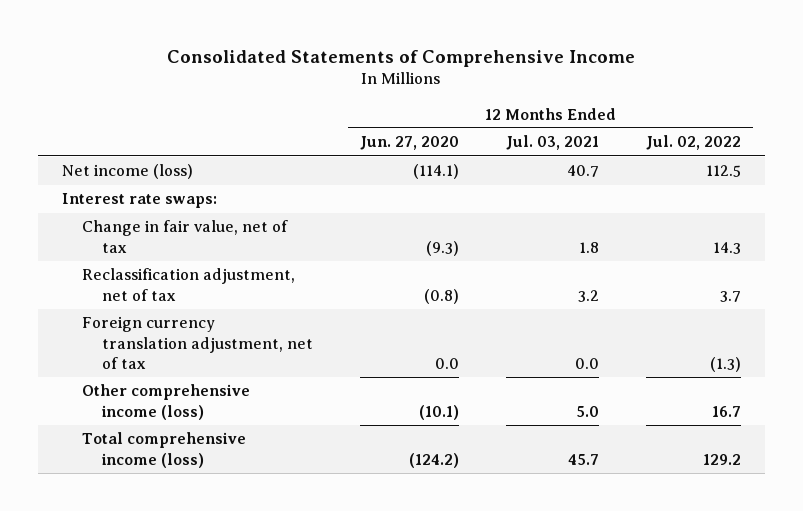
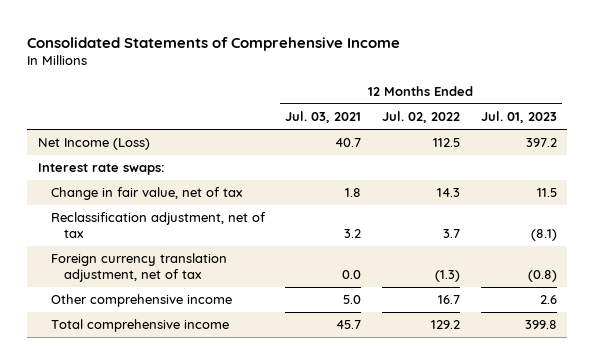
- | 12 Months Ended Jun. 27, 2020 | 12 Months Ended Jul. 03, 2021 | 12 Months Ended Jul. 02, 2022
+ | 12 Months Ended Jul. 03, 2021 | 12 Months Ended Jul. 02, 2022 | 12 Months Ended Jul. 01, 2023
- Net income (loss) | (114.1) | 40.7 | 112.5
+ Net Income (Loss) | 40.7 | 112.5 | 397.2
- Other comprehensive income (loss) | (10.1) | 5.0 | 16.7
- Total comprehensive income (loss) | (124.2) | 45.7 | 129.2
+ Other comprehensive income | 5.0 | 16.7 | 2.6
+ Total comprehensive income | 45.7 | 129.2 | 399.8

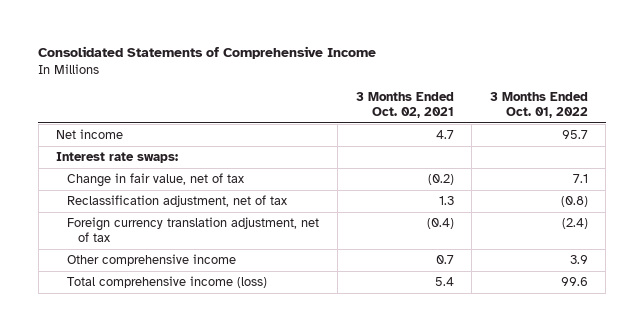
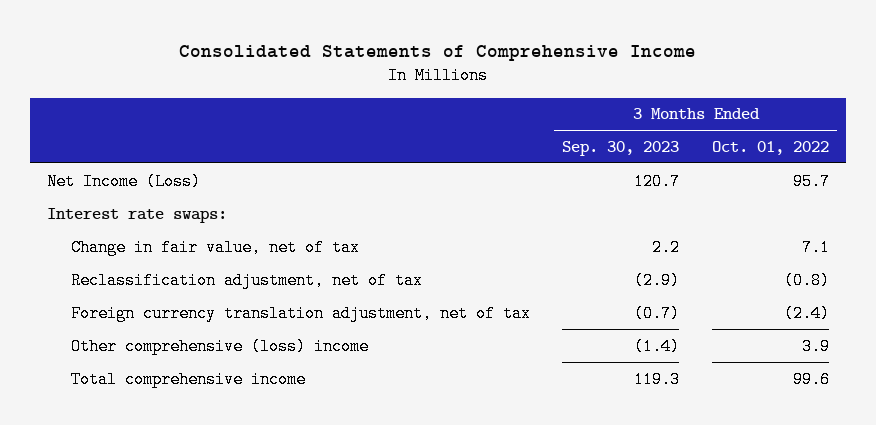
- | 3 Months Ended Oct. 02, 2021 | 3 Months Ended Oct. 01, 2022
+ | 3 Months Ended Sep. 30, 2023 | 3 Months Ended Oct. 01, 2022
- Net income | 4.7 | 95.7
+ Net Income (Loss) | 120.7 | 95.7
- Other comprehensive income | 0.7 | 3.9
- Total comprehensive income (loss) | 5.4 | 99.6
+ Other comprehensive (loss) income | (1.4) | 3.9
+ Total comprehensive income | 119.3 | 99.6

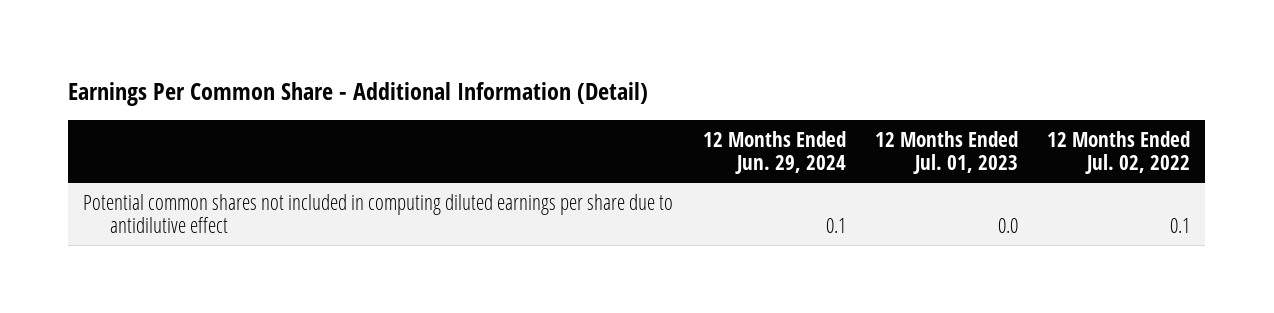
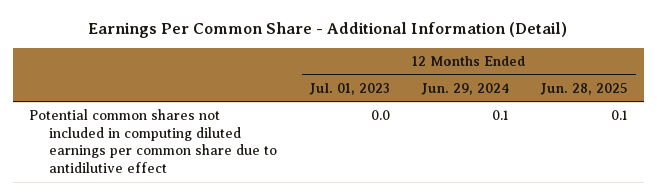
- | 12 Months Ended Jun. 29, 2024 | 12 Months Ended Jul. 01, 2023 | 12 Months Ended Jul. 02, 2022
+ | 12 Months Ended Jul. 01, 2023 | 12 Months Ended Jun. 29, 2024 | 12 Months Ended Jun. 28, 2025
- Potential common shares not included in computing diluted earnings per share due to antidilutive effect | 0.1 | 0.0 | 0.1
+ Potential common shares not included in computing diluted earnings per common share due to antidilutive effect | 0.0 | 0.1 | 0.1

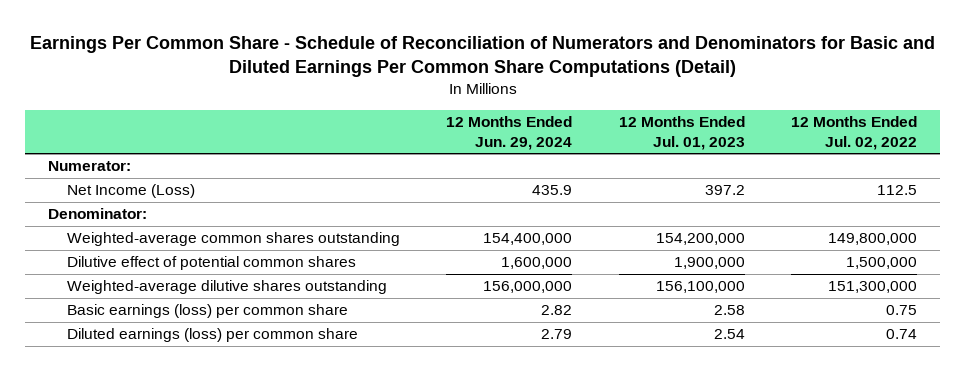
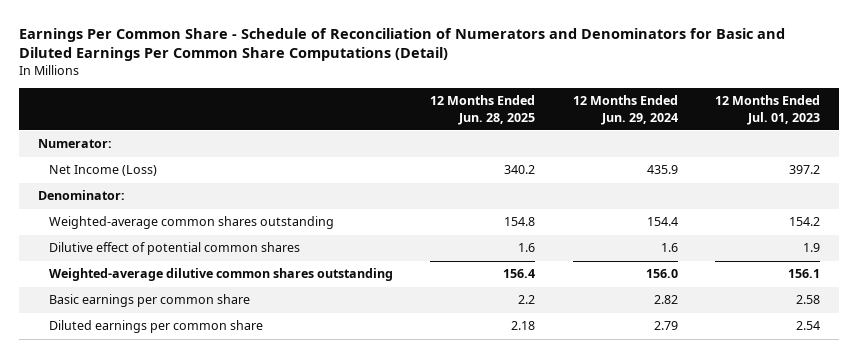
- | 12 Months Ended Jun. 29, 2024 | 12 Months Ended Jul. 01, 2023 | 12 Months Ended Jul. 02, 2022
+ | 12 Months Ended Jun. 28, 2025 | 12 Months Ended Jun. 29, 2024 | 12 Months Ended Jul. 01, 2023
- Weighted-average common shares outstanding | 154,400,000 | 154,200,000 | 149,800,000
- Dilutive effect of potential common shares | 1,600,000 | 1,900,000 | 1,500,000
- Weighted-average dilutive shares outstanding | 156,000,000 | 156,100,000 | 151,300,000
- Basic earnings (loss) per common share | 2.82 | 2.58 | 0.75
- Diluted earnings (loss) per common share | 2.79 | 2.54 | 0.74
+ Weighted-average common shares outstanding | 154.8 | 154.4 | 154.2
+ Dilutive effect of potential common shares | 1.6 | 1.6 | 1.9
+ Weighted-average dilutive common shares outstanding | 156.4 | 156.0 | 156.1
+ Basic earnings per common share | 2.2 | 2.82 | 2.58
+ Diluted earnings per common share | 2.18 | 2.79 | 2.54

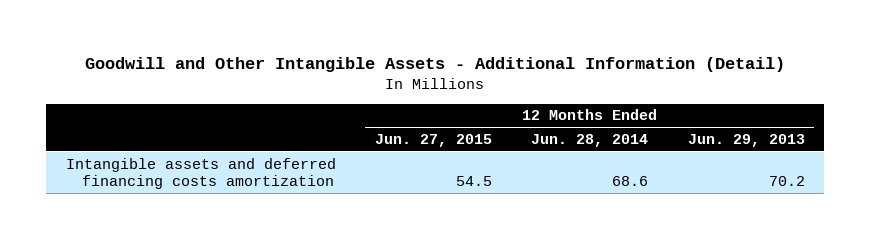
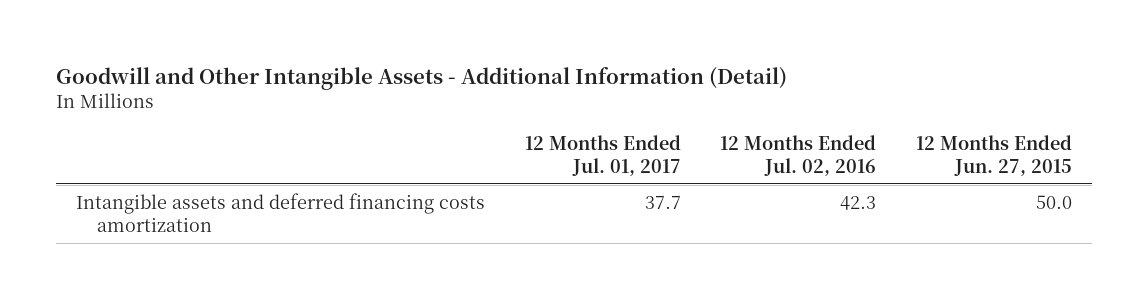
- | 12 Months Ended Jun. 27, 2015 | 12 Months Ended Jun. 28, 2014 | 12 Months Ended Jun. 29, 2013
+ | 12 Months Ended Jul. 01, 2017 | 12 Months Ended Jul. 02, 2016 | 12 Months Ended Jun. 27, 2015
- Intangible assets and deferred financing costs amortization | 54.5 | 68.6 | 70.2
+ Intangible assets and deferred financing costs amortization | 37.7 | 42.3 | 50.0

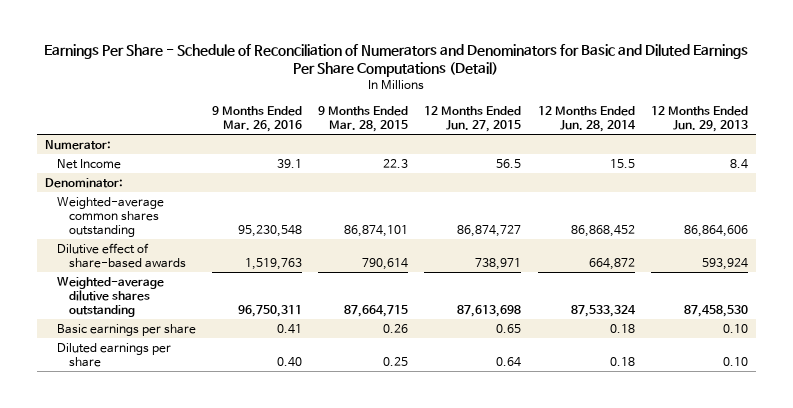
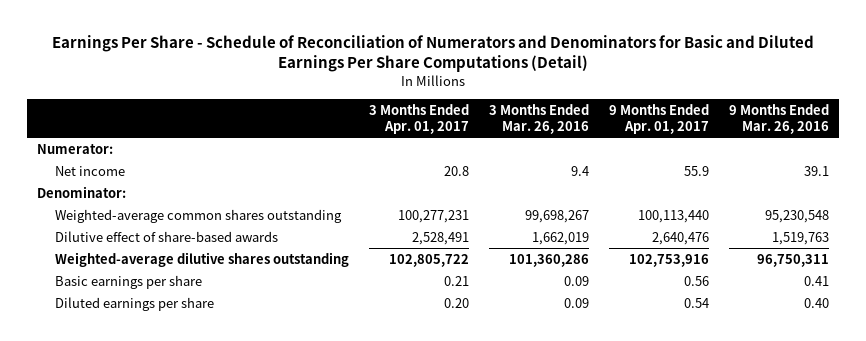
- | 9 Months Ended Mar. 26, 2016 | 9 Months Ended Mar. 28, 2015 | 12 Months Ended Jun. 27, 2015 | 12 Months Ended Jun. 28, 2014 | 12 Months Ended Jun. 29, 2013
+ | 3 Months Ended Apr. 01, 2017 | 3 Months Ended Mar. 26, 2016 | 9 Months Ended Apr. 01, 2017 | 9 Months Ended Mar. 26, 2016
- Net Income | 39.1 | 22.3 | 56.5 | 15.5 | 8.4
+ Net income | 20.8 | 9.4 | 55.9 | 39.1

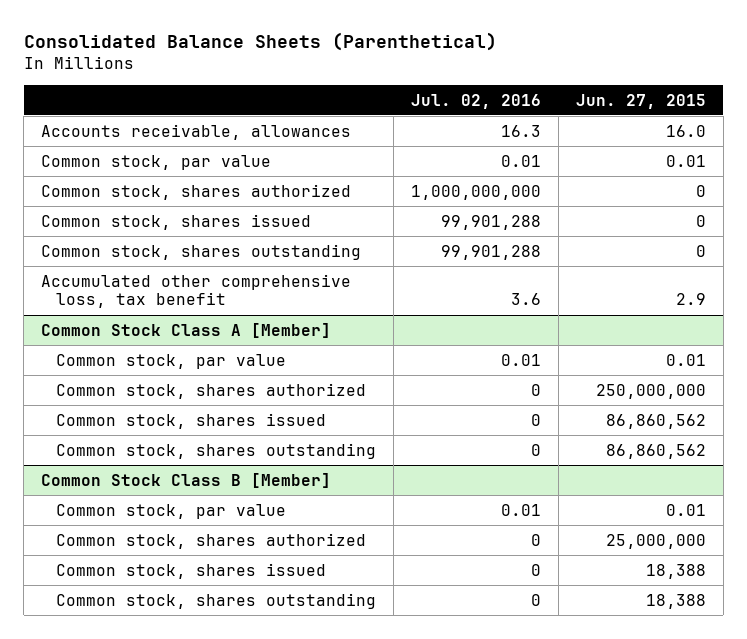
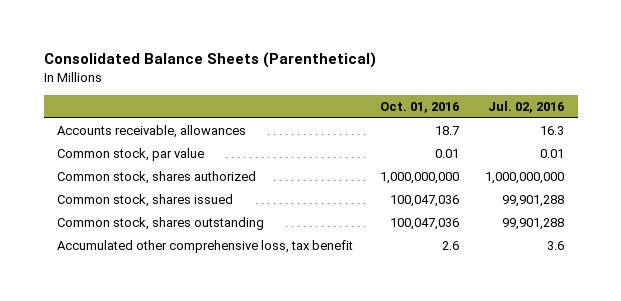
- | Jul. 02, 2016 | Jun. 27, 2015
+ | Oct. 01, 2016 | Jul. 02, 2016
- Common Stock Class A [Member]
- Common stock, par value | 0.01 | 0.01
- Common stock, shares authorized | 0 | 250,000,000
- Common stock, shares issued | 0 | 86,860,562
- Common stock, shares outstanding | 0 | 86,860,562
- Common Stock Class B [Member]
- Common stock, par value | 0.01 | 0.01
- Common stock, shares authorized | 0 | 25,000,000
- Common stock, shares issued | 0 | 18,388
- Common stock, shares outstanding | 0 | 18,388

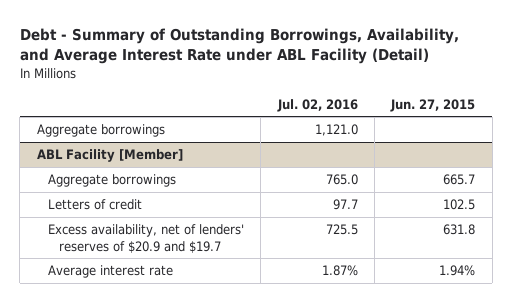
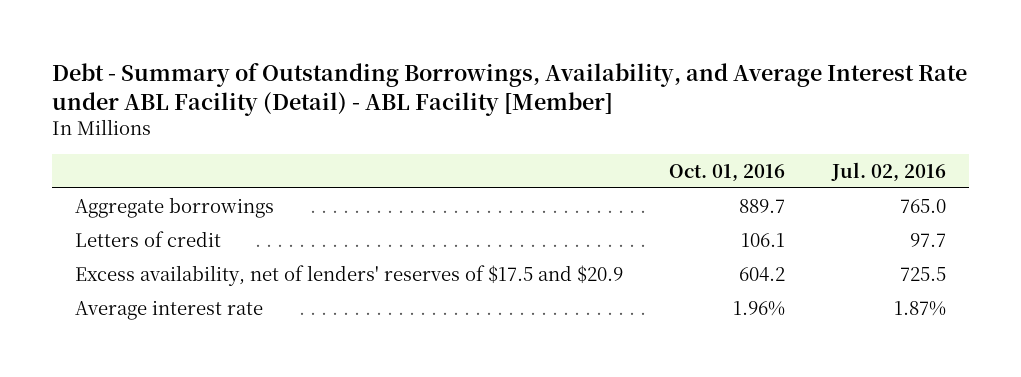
- Debt - Summary of Outstanding Borrowings, Availability, and Average Interest Rate under ABL Facility (Detail)
+ Debt - Summary of Outstanding Borrowings, Availability, and Average Interest Rate under ABL Facility (Detail) - ABL Facility [Member]
- | Jul. 02, 2016 | Jun. 27, 2015
+ | Oct. 01, 2016 | Jul. 02, 2016
- Aggregate borrowings | 1,121.0 |
- ABL Facility [Member]
- Excess availability, net of lenders' reserves of $20.9 and $19.7 | 725.5 | 631.8
+ Excess availability, net of lenders' reserves of $17.5 and $20.9 | 604.2 | 725.5

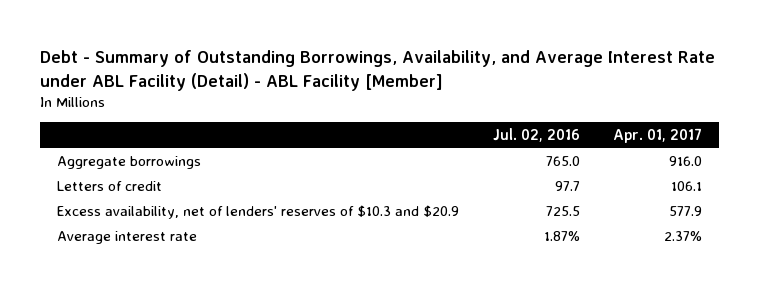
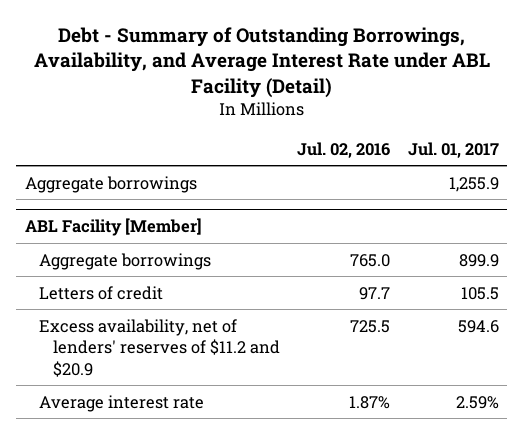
- Debt - Summary of Outstanding Borrowings, Availability, and Average Interest Rate under ABL Facility (Detail) - ABL Facility [Member]
+ Debt - Summary of Outstanding Borrowings, Availability, and Average Interest Rate under ABL Facility (Detail)
- | Jul. 02, 2016 | Apr. 01, 2017
+ | Jul. 02, 2016 | Jul. 01, 2017
+ Aggregate borrowings | | 1,255.9
+ ABL Facility [Member]
- Excess availability, net of lenders' reserves of $10.3 and $20.9 | 725.5 | 577.9
+ Excess availability, net of lenders' reserves of $11.2 and $20.9 | 725.5 | 594.6

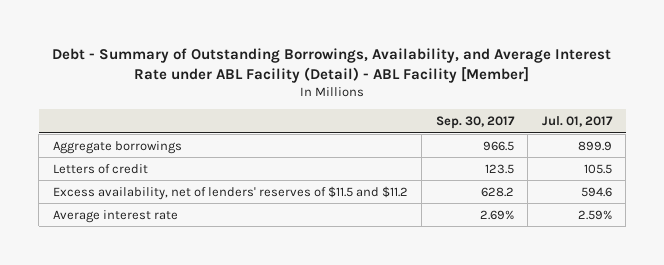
- Debt - Summary of Outstanding Borrowings, Availability, and Average Interest Rate under ABL Facility (Detail)
+ Debt - Summary of Outstanding Borrowings, Availability, and Average Interest Rate under ABL Facility (Detail) - ABL Facility [Member]
- | Jul. 02, 2016 | Jul. 01, 2017
+ | Sep. 30, 2017 | Jul. 01, 2017
- Aggregate borrowings | | 1,255.9
- ABL Facility [Member]
- Excess availability, net of lenders' reserves of $11.2 and $20.9 | 725.5 | 594.6
+ Excess availability, net of lenders' reserves of $11.5 and $11.2 | 628.2 | 594.6

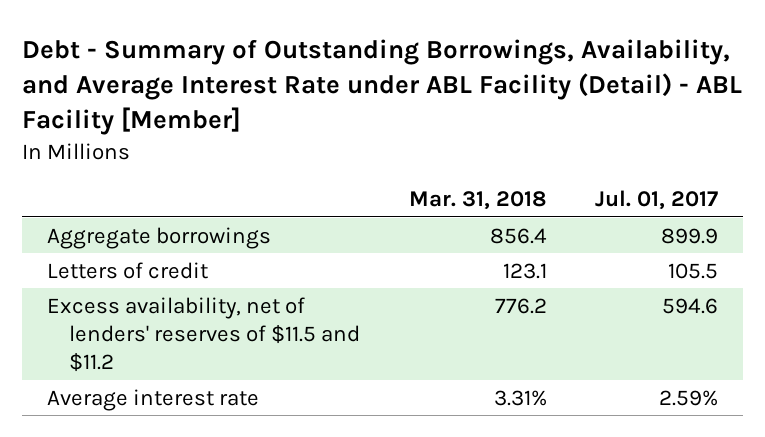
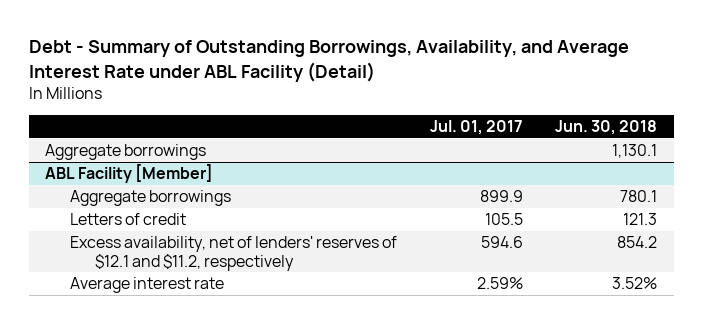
- Debt - Summary of Outstanding Borrowings, Availability, and Average Interest Rate under ABL Facility (Detail) - ABL Facility [Member]
+ Debt - Summary of Outstanding Borrowings, Availability, and Average Interest Rate under ABL Facility (Detail)
- | Mar. 31, 2018 | Jul. 01, 2017
+ | Jul. 01, 2017 | Jun. 30, 2018
+ Aggregate borrowings | | 1,130.1
+ ABL Facility [Member]
- Excess availability, net of lenders' reserves of $11.5 and $11.2 | 776.2 | 594.6
+ Excess availability, net of lenders' reserves of $12.1 and $11.2, respectively | 594.6 | 854.2

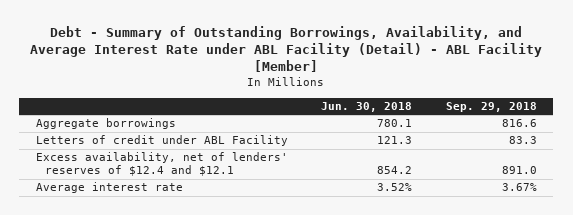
- Debt - Summary of Outstanding Borrowings, Availability, and Average Interest Rate under ABL Facility (Detail)
+ Debt - Summary of Outstanding Borrowings, Availability, and Average Interest Rate under ABL Facility (Detail) - ABL Facility [Member]
- | Jul. 01, 2017 | Jun. 30, 2018
+ | Jun. 30, 2018 | Sep. 29, 2018
- Aggregate borrowings | | 1,130.1
- ABL Facility [Member]
- Letters of credit | 105.5 | 121.3
- Excess availability, net of lenders' reserves of $12.1 and $11.2, respectively | 594.6 | 854.2
+ Letters of credit under ABL Facility | 121.3 | 83.3
+ Excess availability, net of lenders' reserves of $12.4 and $12.1 | 854.2 | 891.0

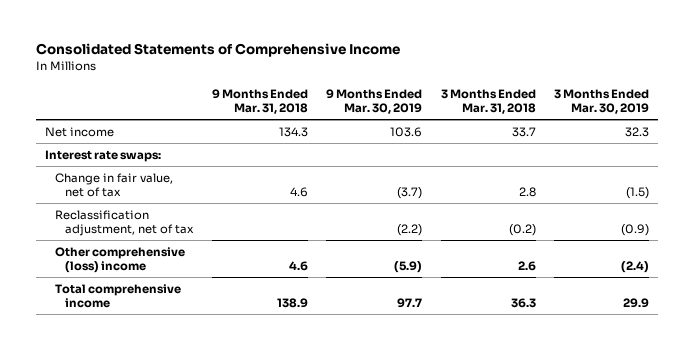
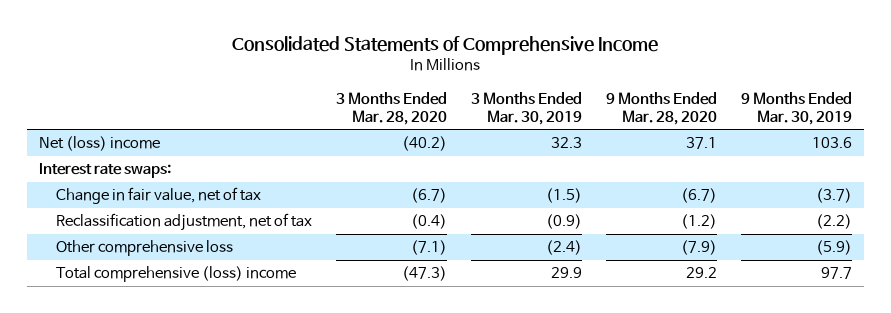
- | 9 Months Ended Mar. 31, 2018 | 9 Months Ended Mar. 30, 2019 | 3 Months Ended Mar. 31, 2018 | 3 Months Ended Mar. 30, 2019
+ | 3 Months Ended Mar. 28, 2020 | 3 Months Ended Mar. 30, 2019 | 9 Months Ended Mar. 28, 2020 | 9 Months Ended Mar. 30, 2019
- Net income | 134.3 | 103.6 | 33.7 | 32.3
+ Net (loss) income | (40.2) | 32.3 | 37.1 | 103.6
- Other comprehensive (loss) income | 4.6 | (5.9) | 2.6 | (2.4)
- Total comprehensive income | 138.9 | 97.7 | 36.3 | 29.9
+ Other comprehensive loss | (7.1) | (2.4) | (7.9) | (5.9)
+ Total comprehensive (loss) income | (47.3) | 29.9 | 29.2 | 97.7

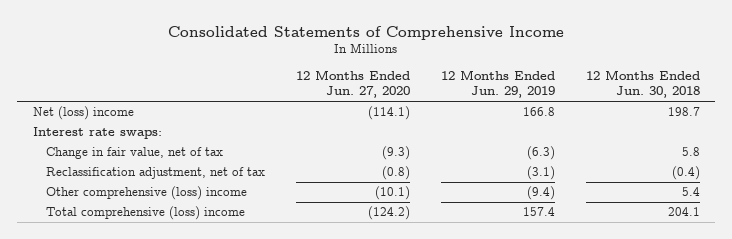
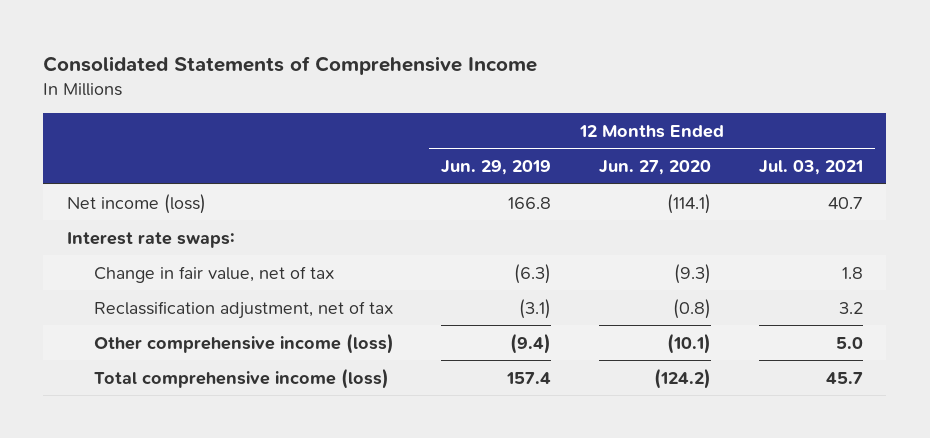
- | 12 Months Ended Jun. 27, 2020 | 12 Months Ended Jun. 29, 2019 | 12 Months Ended Jun. 30, 2018
+ | 12 Months Ended Jun. 29, 2019 | 12 Months Ended Jun. 27, 2020 | 12 Months Ended Jul. 03, 2021
- Net (loss) income | (114.1) | 166.8 | 198.7
+ Net income (loss) | 166.8 | (114.1) | 40.7
- Other comprehensive (loss) income | (10.1) | (9.4) | 5.4
- Total comprehensive (loss) income | (124.2) | 157.4 | 204.1
+ Other comprehensive income (loss) | (9.4) | (10.1) | 5.0
+ Total comprehensive income (loss) | 157.4 | (124.2) | 45.7

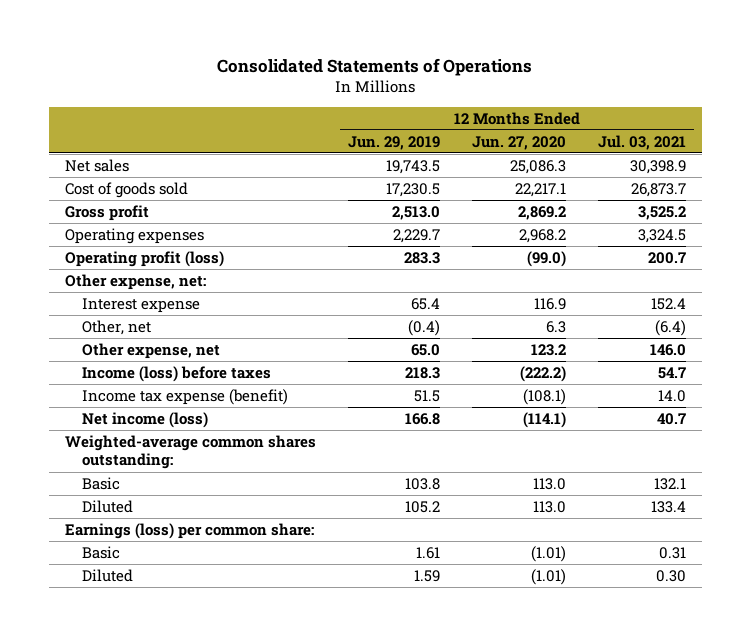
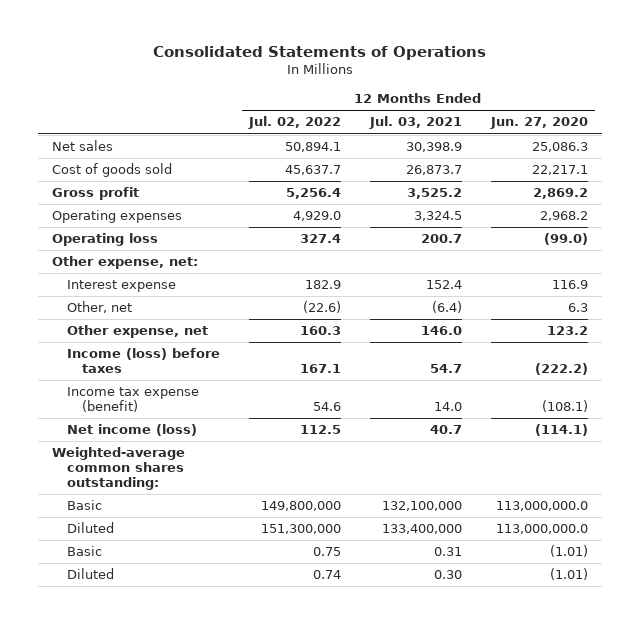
- | 12 Months Ended Jun. 29, 2019 | 12 Months Ended Jun. 27, 2020 | 12 Months Ended Jul. 03, 2021
+ | 12 Months Ended Jul. 02, 2022 | 12 Months Ended Jul. 03, 2021 | 12 Months Ended Jun. 27, 2020
- Operating profit (loss) | 283.3 | (99.0) | 200.7
+ Operating loss | 327.4 | 200.7 | (99.0)
- Basic | 103.8 | 113.0 | 132.1
- Diluted | 105.2 | 113.0 | 133.4
- Earnings (loss) per common share:
+ Basic | 149,800,000 | 132,100,000 | 113,000,000.0
+ Diluted | 151,300,000 | 133,400,000 | 113,000,000.0

